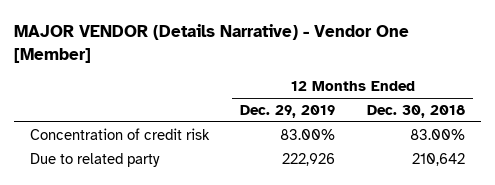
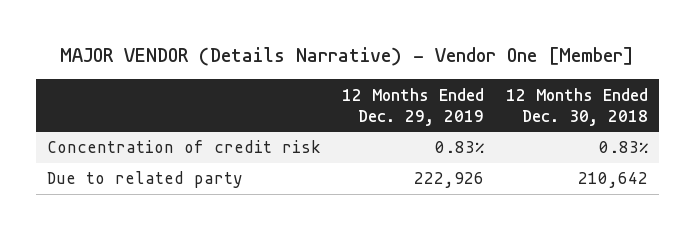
- Concentration of credit risk | 83.00% | 83.00%
+ Concentration of credit risk | 0.83% | 0.83%

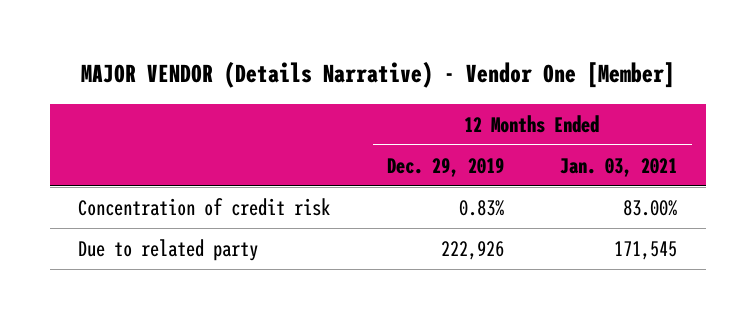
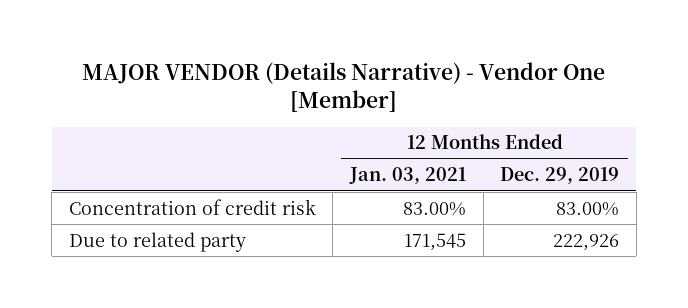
- | 12 Months Ended Dec. 29, 2019 | 12 Months Ended Jan. 03, 2021
+ | 12 Months Ended Jan. 03, 2021 | 12 Months Ended Dec. 29, 2019
- Concentration of credit risk | 0.83% | 83.00%
+ Concentration of credit risk | 83.00% | 83.00%

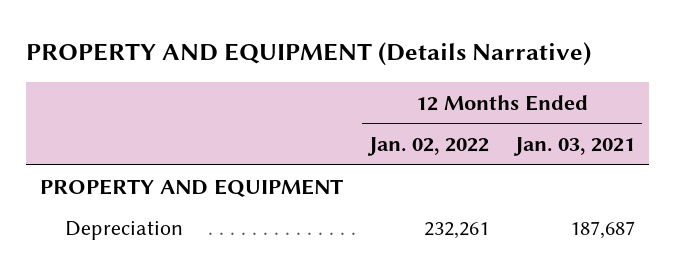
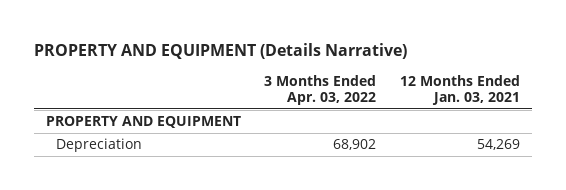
- | 12 Months Ended Jan. 02, 2022 | 12 Months Ended Jan. 03, 2021
+ | 3 Months Ended Apr. 03, 2022 | 12 Months Ended Jan. 03, 2021
- Depreciation | 232,261 | 187,687
+ Depreciation | 68,902 | 54,269

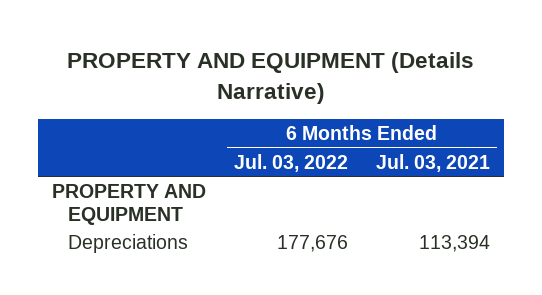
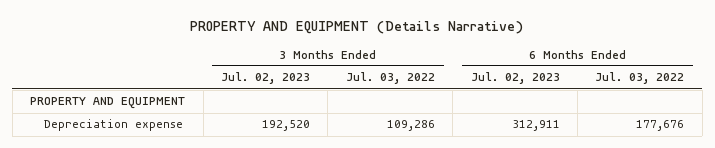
- | 6 Months Ended Jul. 03, 2022 | 6 Months Ended Jul. 03, 2021
+ | 3 Months Ended Jul. 02, 2023 | 3 Months Ended Jul. 03, 2022 | 6 Months Ended Jul. 02, 2023 | 6 Months Ended Jul. 03, 2022
- Depreciations | 177,676 | 113,394
+ Depreciation expense | 192,520 | 109,286 | 312,911 | 177,676

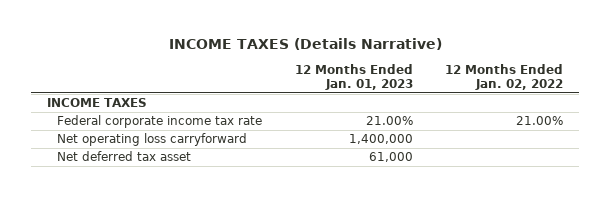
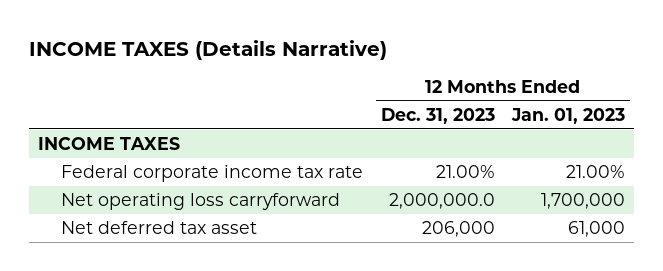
- | 12 Months Ended Jan. 01, 2023 | 12 Months Ended Jan. 02, 2022
+ | 12 Months Ended Dec. 31, 2023 | 12 Months Ended Jan. 01, 2023
- Net operating loss carryforward | 1,400,000 |
+ Net operating loss carryforward | 2,000,000.0 | 1,700,000

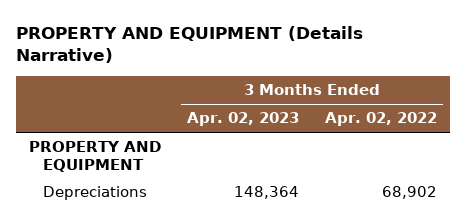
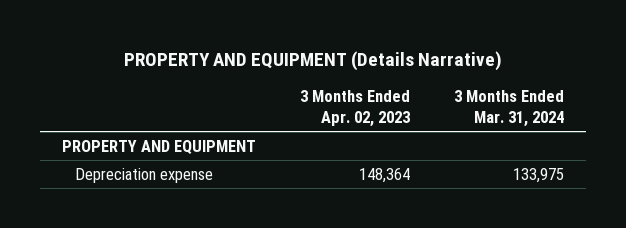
- | 3 Months Ended Apr. 02, 2023 | 3 Months Ended Apr. 02, 2022
+ | 3 Months Ended Apr. 02, 2023 | 3 Months Ended Mar. 31, 2024
- Depreciations | 148,364 | 68,902
+ Depreciation expense | 148,364 | 133,975

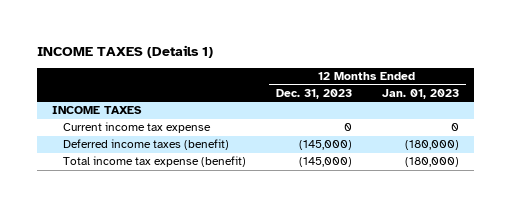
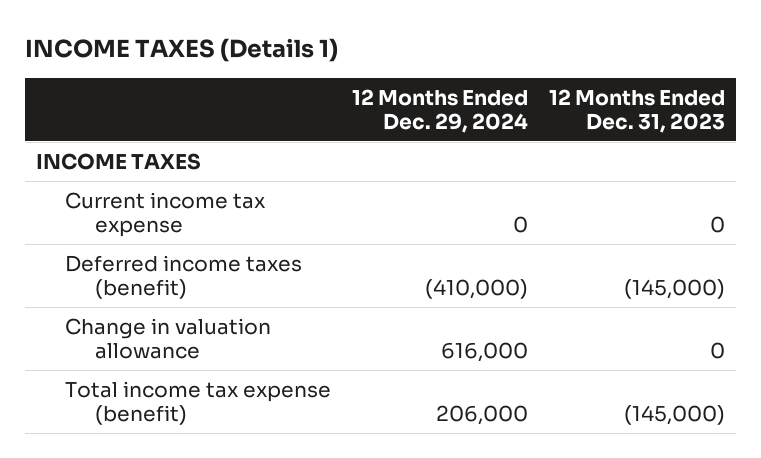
- | 12 Months Ended Dec. 31, 2023 | 12 Months Ended Jan. 01, 2023
+ | 12 Months Ended Dec. 29, 2024 | 12 Months Ended Dec. 31, 2023
+ Change in valuation allowance | 616,000 | 0

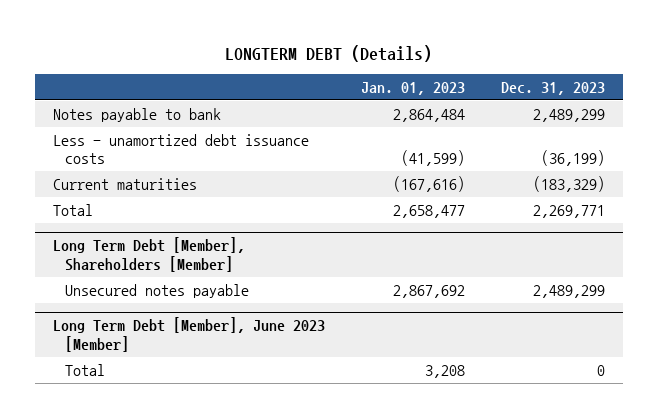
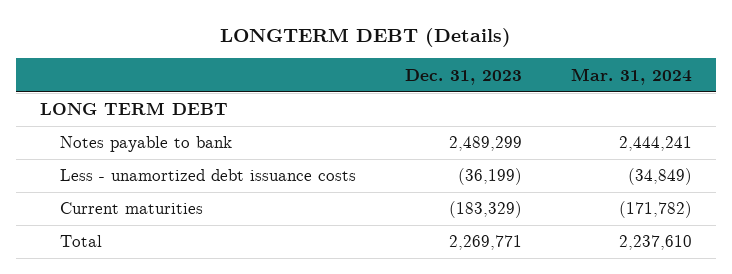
- | Jan. 01, 2023 | Dec. 31, 2023
+ | Dec. 31, 2023 | Mar. 31, 2024
+ LONG TERM DEBT
- Long Term Debt [Member], Shareholders [Member]
- Unsecured notes payable | 2,867,692 | 2,489,299
- Long Term Debt [Member], June 2023 [Member]
- Total | 3,208 | 0

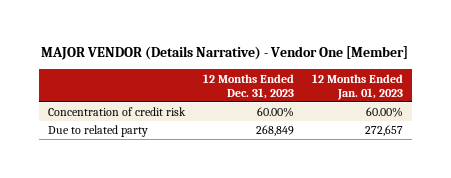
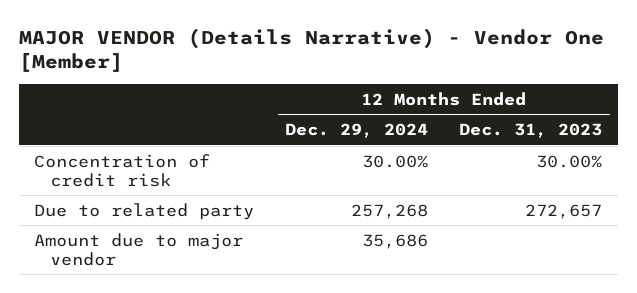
- | 12 Months Ended Dec. 31, 2023 | 12 Months Ended Jan. 01, 2023
+ | 12 Months Ended Dec. 29, 2024 | 12 Months Ended Dec. 31, 2023
- Concentration of credit risk | 60.00% | 60.00%
- Due to related party | 268,849 | 272,657
+ Concentration of credit risk | 30.00% | 30.00%
+ Due to related party | 257,268 | 272,657
+ Amount due to major vendor | 35,686 |

